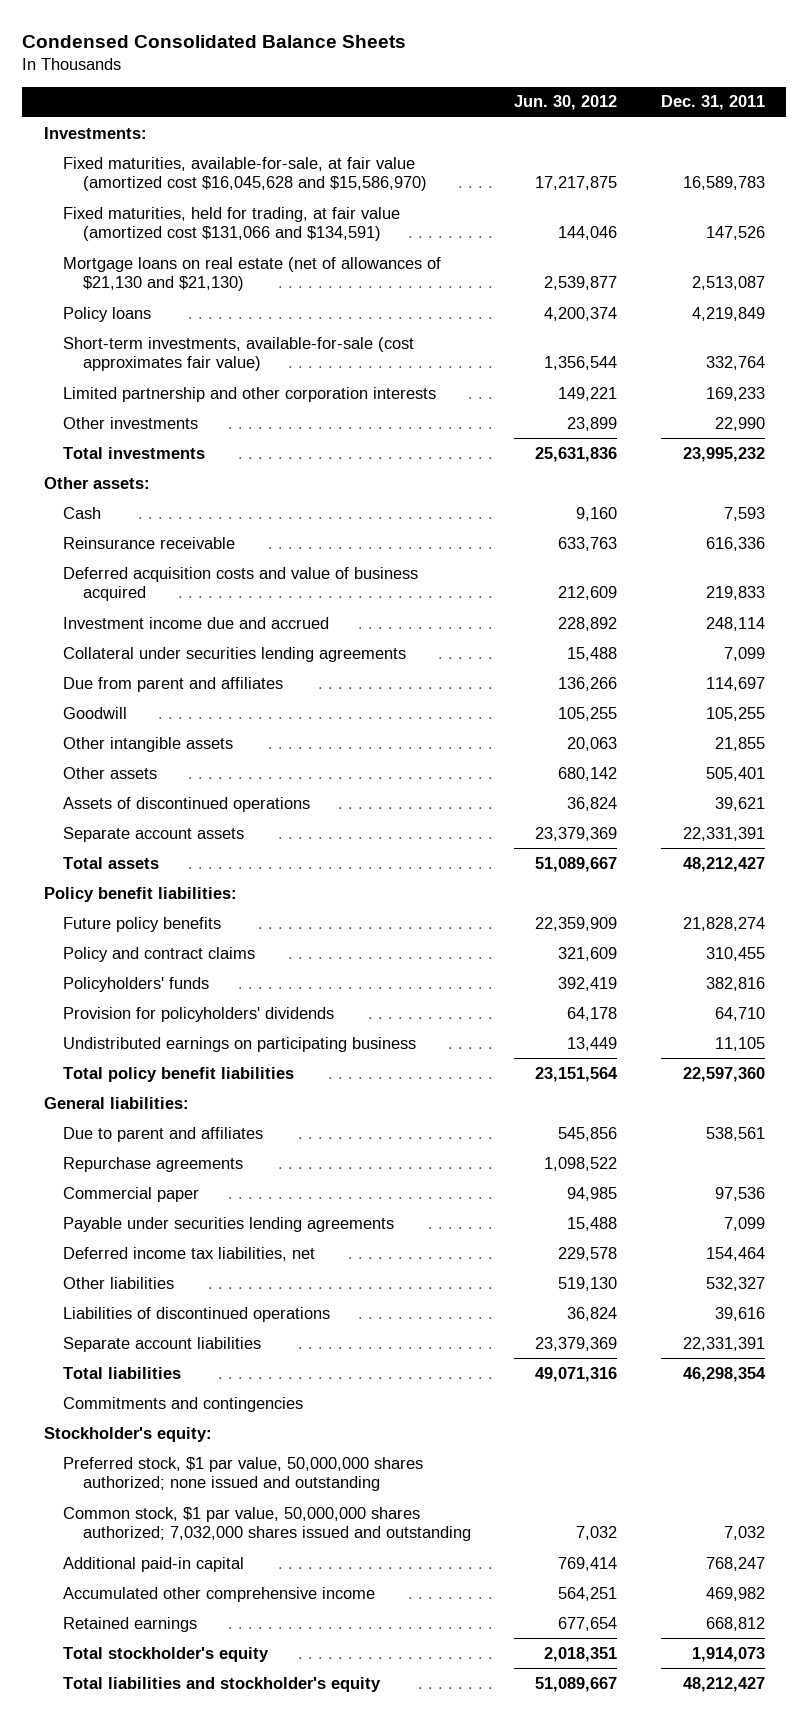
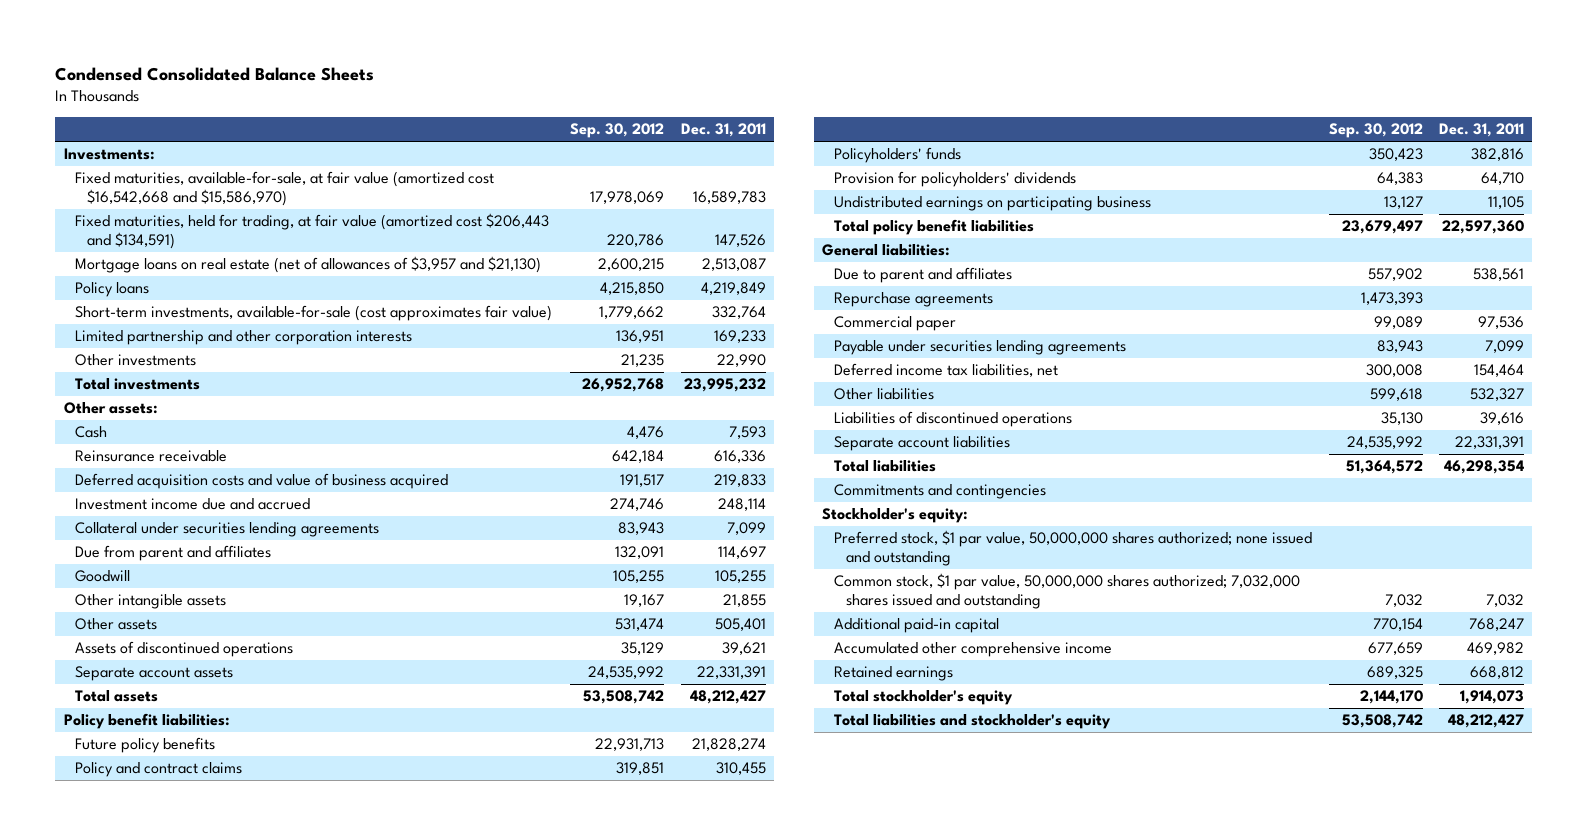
- | Jun. 30, 2012 | Dec. 31, 2011
+ | Sep. 30, 2012 | Dec. 31, 2011
- Fixed maturities, available-for-sale, at fair value (amortized cost $16,045,628 and $15,586,970) | 17,217,875 | 16,589,783
- Fixed maturities, held for trading, at fair value (amortized cost $131,066 and $134,591) | 144,046 | 147,526
- Mortgage loans on real estate (net of allowances of $21,130 and $21,130) | 2,539,877 | 2,513,087
+ Fixed maturities, available-for-sale, at fair value (amortized cost $16,542,668 and $15,586,970) | 17,978,069 | 16,589,783
+ Fixed maturities, held for trading, at fair value (amortized cost $206,443 and $134,591) | 220,786 | 147,526
+ Mortgage loans on real estate (net of allowances of $3,957 and $21,130) | 2,600,215 | 2,513,087

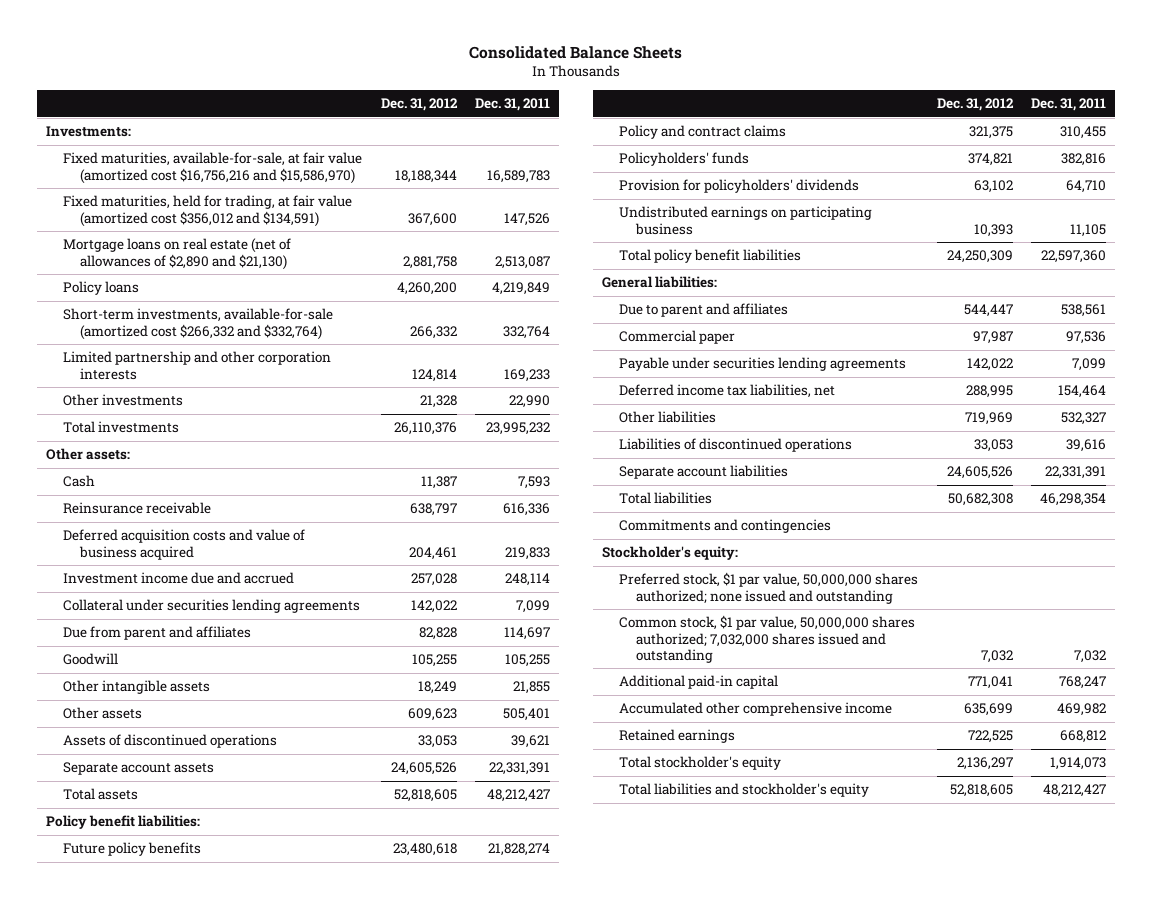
- Condensed Consolidated Balance Sheets
+ Consolidated Balance Sheets
- | Sep. 30, 2012 | Dec. 31, 2011
+ | Dec. 31, 2012 | Dec. 31, 2011
- Fixed maturities, available-for-sale, at fair value (amortized cost $16,542,668 and $15,586,970) | 17,978,069 | 16,589,783
- Fixed maturities, held for trading, at fair value (amortized cost $206,443 and $134,591) | 220,786 | 147,526
- Mortgage loans on real estate (net of allowances of $3,957 and $21,130) | 2,600,215 | 2,513,087
+ Fixed maturities, available-for-sale, at fair value (amortized cost $16,756,216 and $15,586,970) | 18,188,344 | 16,589,783
+ Fixed maturities, held for trading, at fair value (amortized cost $356,012 and $134,591) | 367,600 | 147,526
+ Mortgage loans on real estate (net of allowances of $2,890 and $21,130) | 2,881,758 | 2,513,087
- Short-term investments, available-for-sale (cost approximates fair value) | 1,779,662 | 332,764
+ Short-term investments, available-for-sale (amortized cost $266,332 and $332,764) | 266,332 | 332,764
- Repurchase agreements | 1,473,393 |

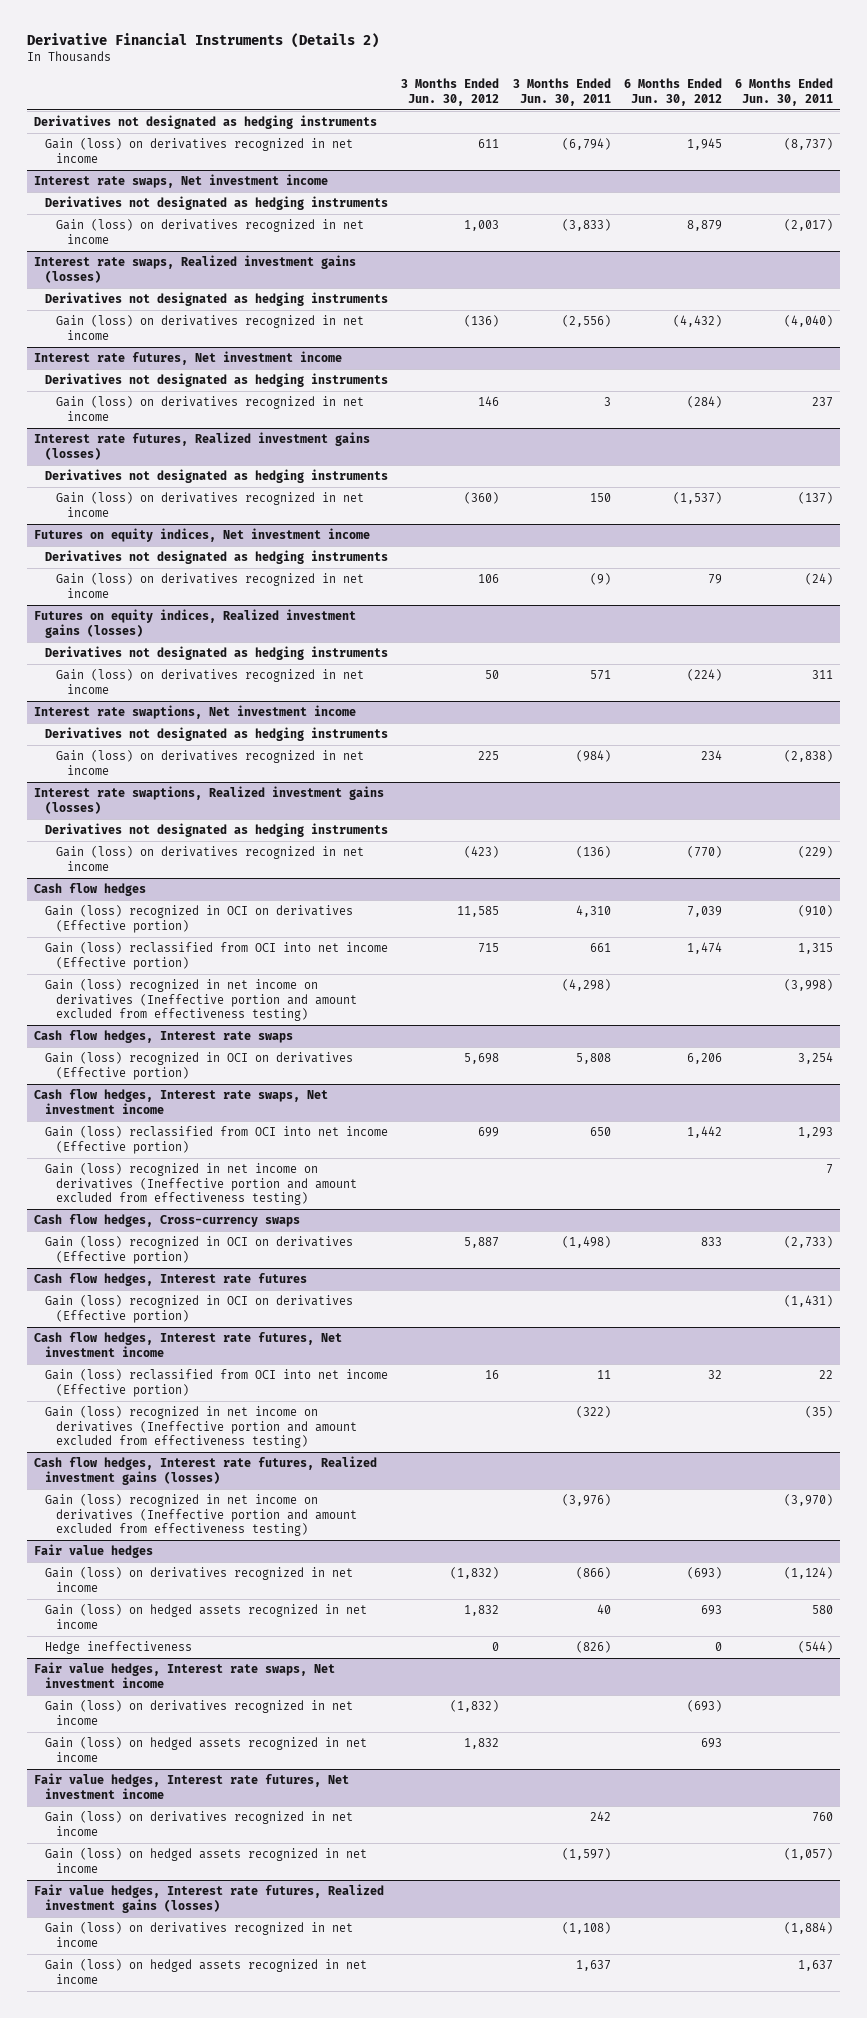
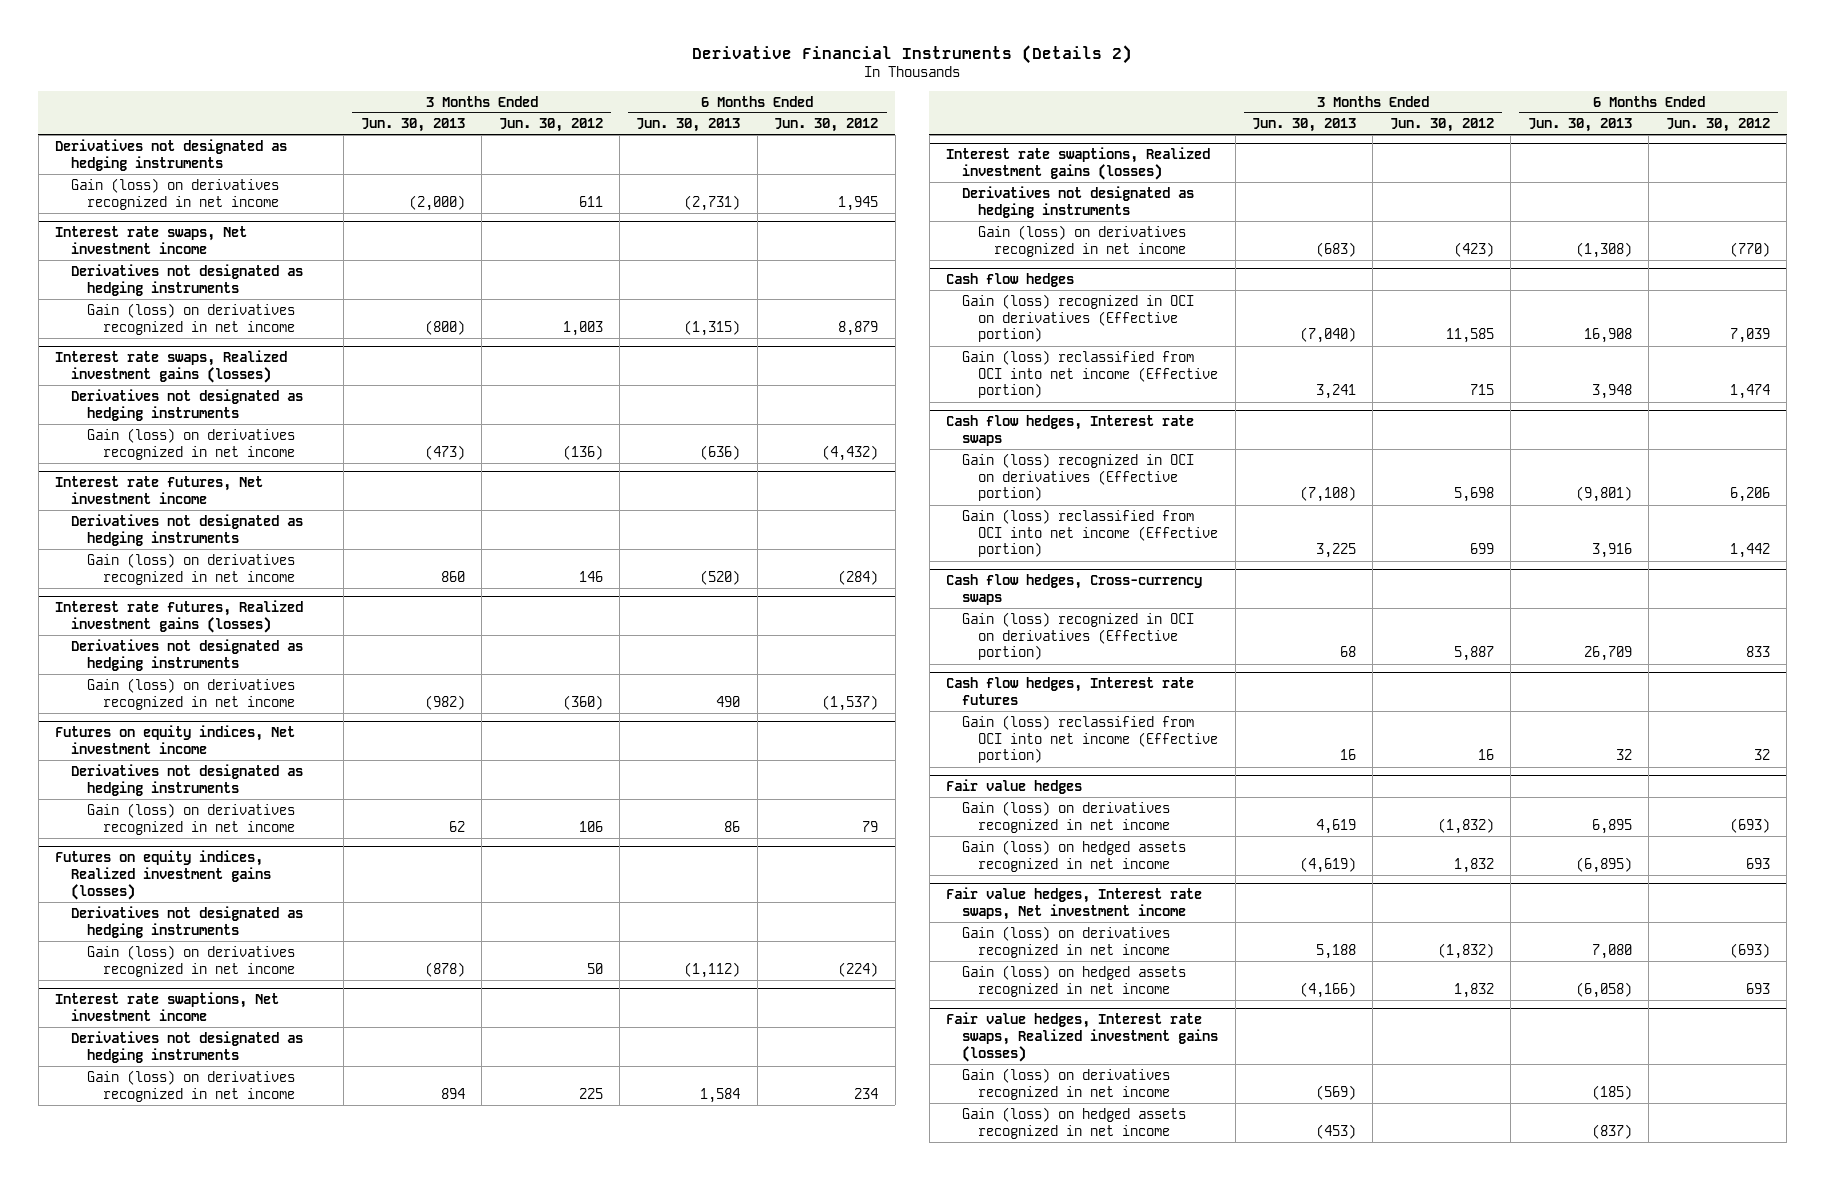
- | 3 Months Ended Jun. 30, 2012 | 3 Months Ended Jun. 30, 2011 | 6 Months Ended Jun. 30, 2012 | 6 Months Ended Jun. 30, 2011
+ | 3 Months Ended Jun. 30, 2013 | 3 Months Ended Jun. 30, 2012 | 6 Months Ended Jun. 30, 2013 | 6 Months Ended Jun. 30, 2012
@ Cash flow hedges
- Gain (loss) recognized in net income on derivatives (Ineffective portion and amount excluded from effectiveness testing) | | (4,298) | | (3,998)
- Cash flow hedges, Interest rate swaps, Net investment income
- Gain (loss) recognized in net income on derivatives (Ineffective portion and amount excluded from effectiveness testing) | | | | 7
@ Cash flow hedges, Interest rate futures
- Gain (loss) recognized in OCI on derivatives (Effective portion) | | | | (1,431)
- Cash flow hedges, Interest rate futures, Net investment income
- Gain (loss) recognized in net income on derivatives (Ineffective portion and amount excluded from effectiveness testing) | | (322) | | (35)
- Cash flow hedges, Interest rate futures, Realized investment gains (losses)
- Gain (loss) recognized in net income on derivatives (Ineffective portion and amount excluded from effectiveness testing) | | (3,976) | | (3,970)
@ Fair value hedges
- Hedge ineffectiveness | 0 | (826) | 0 | (544)
- Fair value hedges, Interest rate futures, Net investment income
- Gain (loss) on derivatives recognized in net income | | 242 | | 760
- Gain (loss) on hedged assets recognized in net income | | (1,597) | | (1,057)
- Fair value hedges, Interest rate futures, Realized investment gains (losses)
+ Fair value hedges, Interest rate swaps, Realized investment gains (losses)

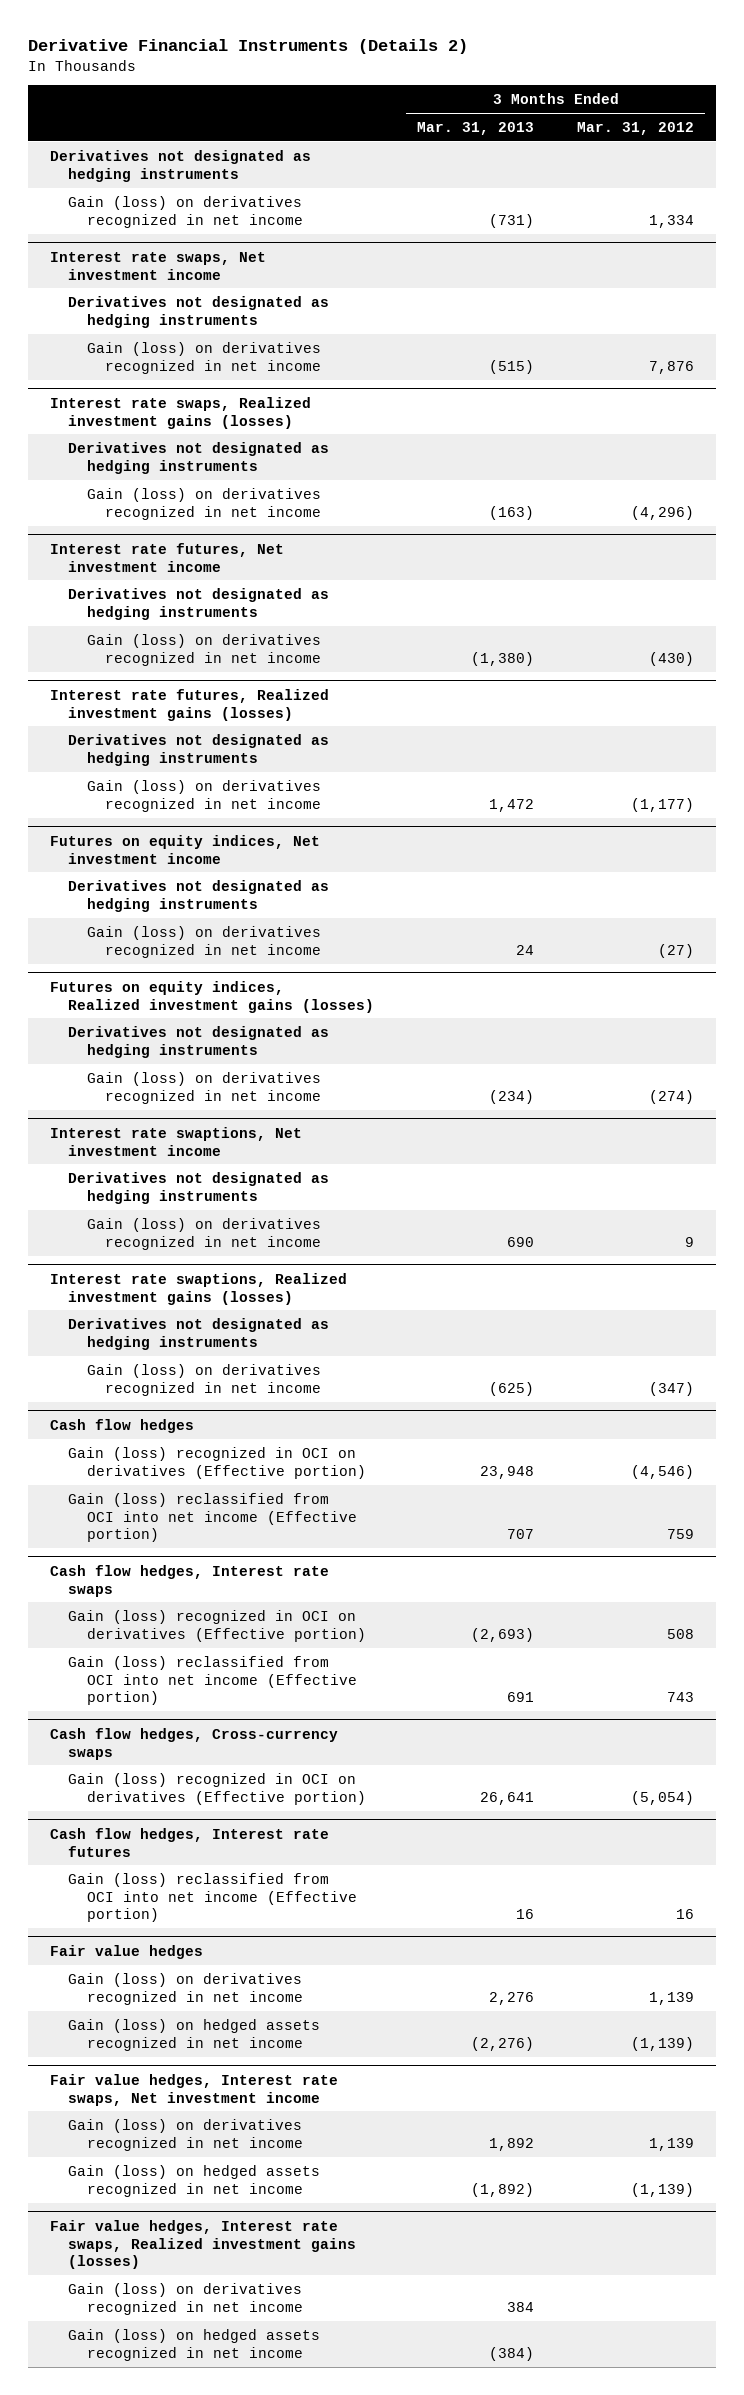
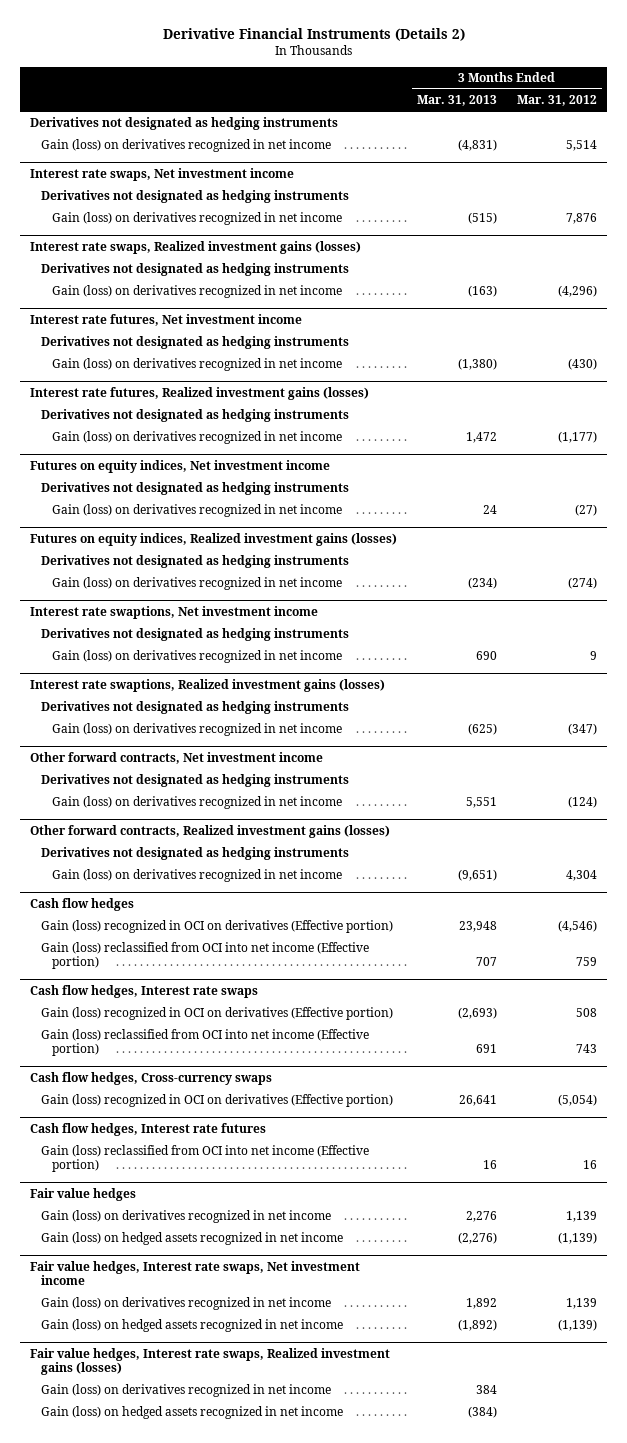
- Gain (loss) on derivatives recognized in net income | (731) | 1,334
+ Gain (loss) on derivatives recognized in net income | (4,831) | 5,514
+ Other forward contracts, Net investment income
+ Derivatives not designated as hedging instruments
+ Gain (loss) on derivatives recognized in net income | 5,551 | (124)
+ Other forward contracts, Realized investment gains (losses)
+ Derivatives not designated as hedging instruments
+ Gain (loss) on derivatives recognized in net income | (9,651) | 4,304

